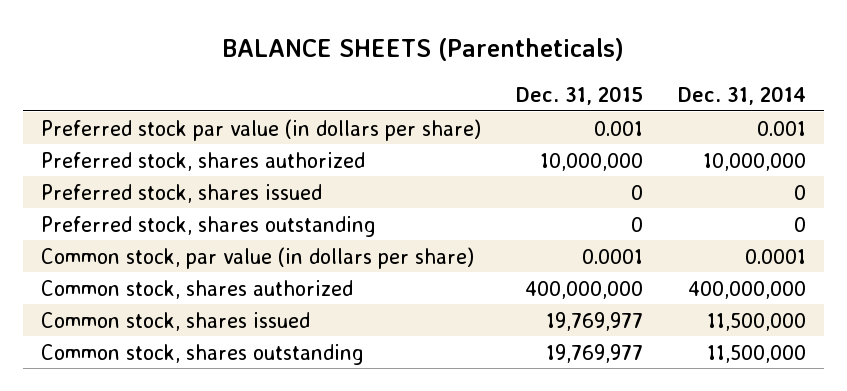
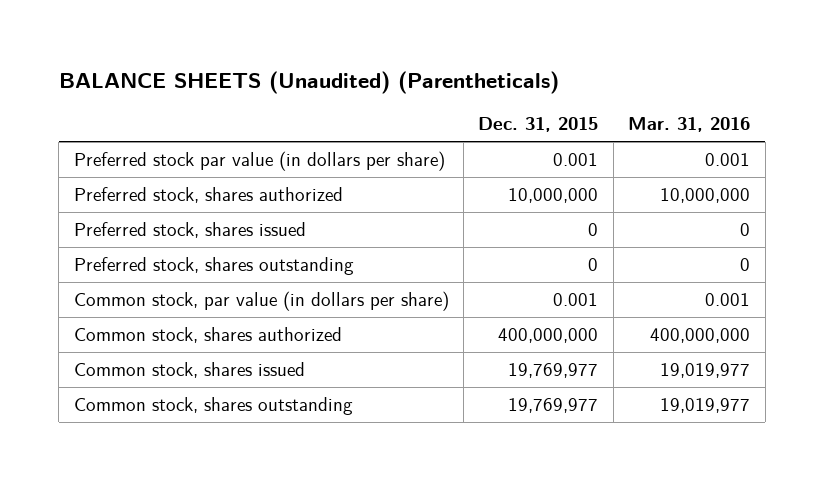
- BALANCE SHEETS (Parentheticals)
+ BALANCE SHEETS (Unaudited) (Parentheticals)
- | Dec. 31, 2015 | Dec. 31, 2014
+ | Dec. 31, 2015 | Mar. 31, 2016
- Common stock, par value (in dollars per share) | 0.0001 | 0.0001
+ Common stock, par value (in dollars per share) | 0.001 | 0.001

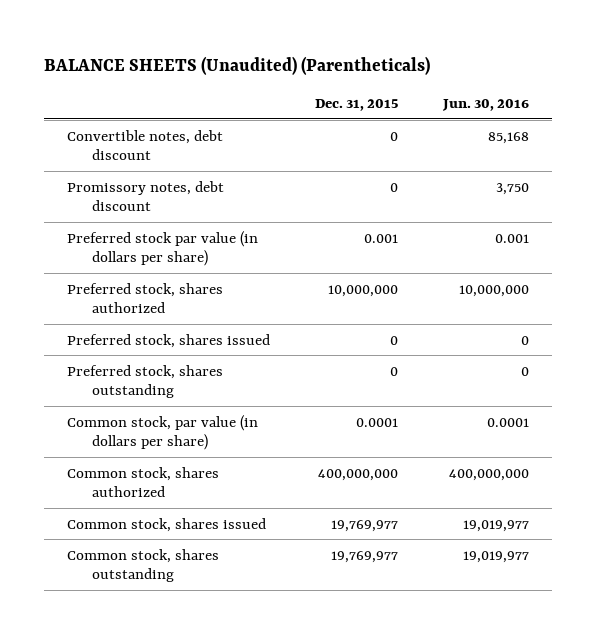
- | Dec. 31, 2015 | Mar. 31, 2016
+ | Dec. 31, 2015 | Jun. 30, 2016
+ Convertible notes, debt discount | 0 | 85,168
+ Promissory notes, debt discount | 0 | 3,750
- Common stock, par value (in dollars per share) | 0.001 | 0.001
+ Common stock, par value (in dollars per share) | 0.0001 | 0.0001

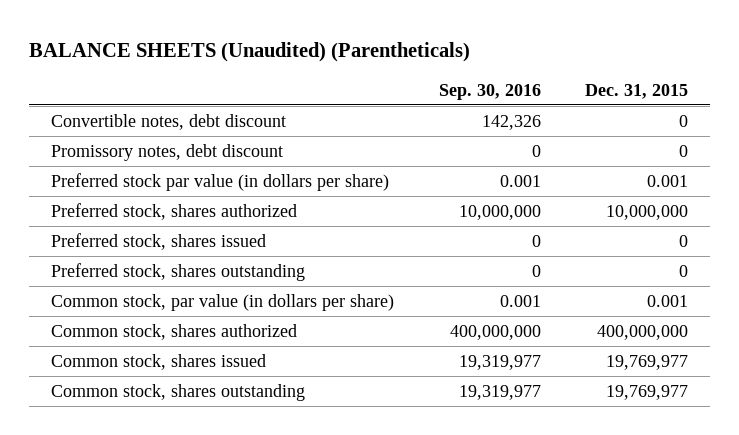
- | Dec. 31, 2015 | Jun. 30, 2016
+ | Sep. 30, 2016 | Dec. 31, 2015
- Common stock, par value (in dollars per share) | 0.0001 | 0.0001
+ Common stock, par value (in dollars per share) | 0.001 | 0.001

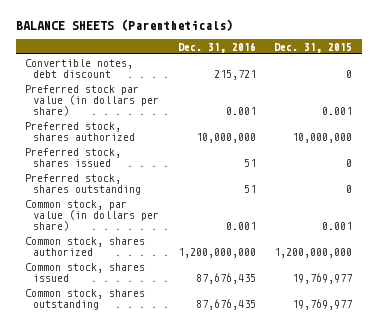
- BALANCE SHEETS (Unaudited) (Parentheticals)
+ BALANCE SHEETS (Parentheticals)
- | Sep. 30, 2016 | Dec. 31, 2015
+ | Dec. 31, 2016 | Dec. 31, 2015
- Promissory notes, debt discount | 0 | 0
- Common stock, shares authorized | 400,000,000 | 400,000,000
+ Common stock, shares authorized | 1,200,000,000 | 1,200,000,000

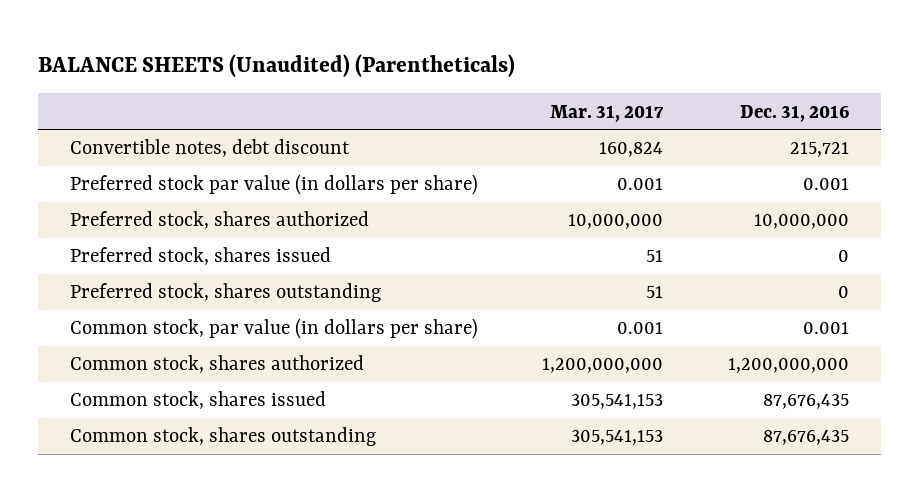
- BALANCE SHEETS (Parentheticals)
+ BALANCE SHEETS (Unaudited) (Parentheticals)
- | Dec. 31, 2016 | Dec. 31, 2015
+ | Mar. 31, 2017 | Dec. 31, 2016
- Preferred stock, shares issued | 51 | 0
- Preferred stock, shares outstanding | 51 | 0
+ Preferred stock, shares issued | 51 | 0
+ Preferred stock, shares outstanding | 51 | 0

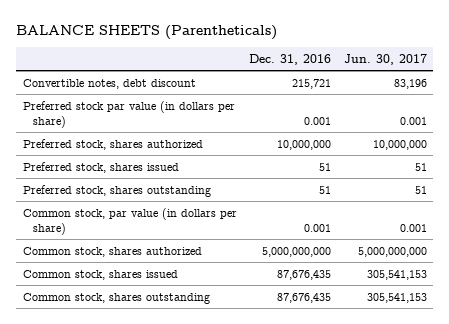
- BALANCE SHEETS (Unaudited) (Parentheticals)
+ BALANCE SHEETS (Parentheticals)
- | Mar. 31, 2017 | Dec. 31, 2016
+ | Dec. 31, 2016 | Jun. 30, 2017
- Preferred stock, shares issued | 51 | 0
- Preferred stock, shares outstanding | 51 | 0
+ Preferred stock, shares issued | 51 | 51
+ Preferred stock, shares outstanding | 51 | 51
- Common stock, shares authorized | 1,200,000,000 | 1,200,000,000
+ Common stock, shares authorized | 5,000,000,000 | 5,000,000,000

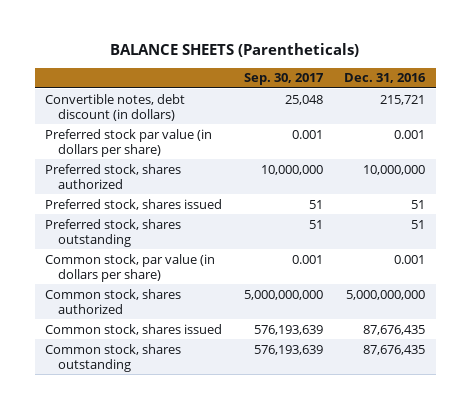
- | Dec. 31, 2016 | Jun. 30, 2017
+ | Sep. 30, 2017 | Dec. 31, 2016
- Convertible notes, debt discount | 215,721 | 83,196
+ Convertible notes, debt discount (in dollars) | 25,048 | 215,721

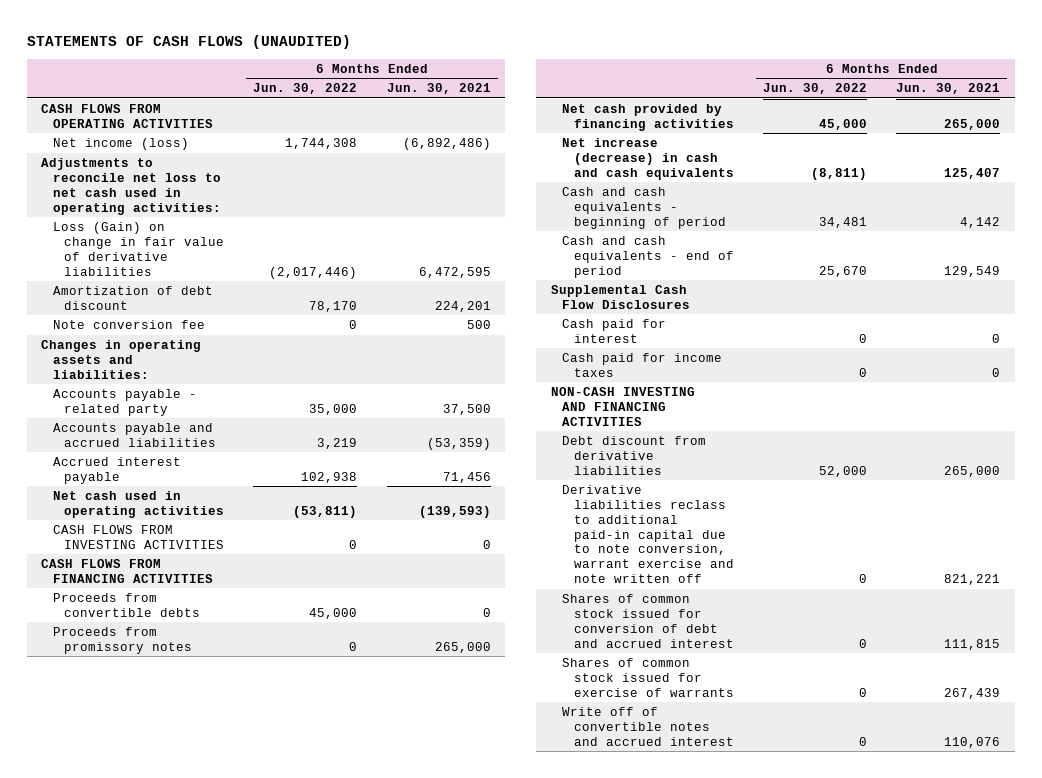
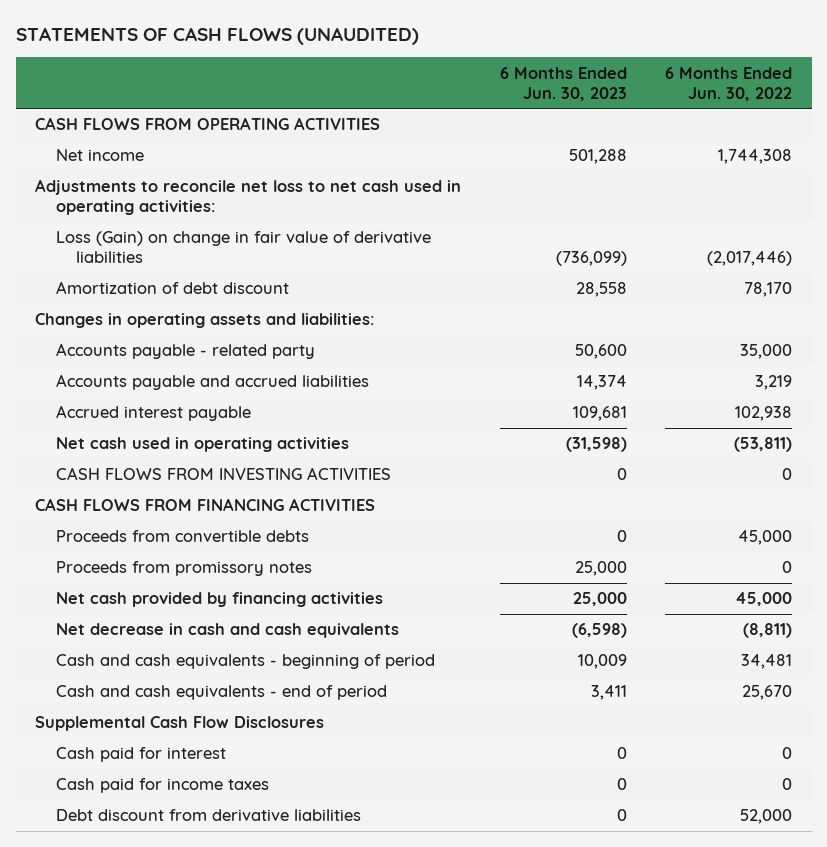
- | 6 Months Ended Jun. 30, 2022 | 6 Months Ended Jun. 30, 2021
+ | 6 Months Ended Jun. 30, 2023 | 6 Months Ended Jun. 30, 2022
- Net income (loss) | 1,744,308 | (6,892,486)
+ Net income | 501,288 | 1,744,308
- Note conversion fee | 0 | 500
- Net increase (decrease) in cash and cash equivalents | (8,811) | 125,407
+ Net decrease in cash and cash equivalents | (6,598) | (8,811)
- NON-CASH INVESTING AND FINANCING ACTIVITIES
- Derivative liabilities reclass to additional paid-in capital due to note conversion, warrant exercise and note written off | 0 | 821,221
- Shares of common stock issued for conversion of debt and accrued interest | 0 | 111,815
- Shares of common stock issued for exercise of warrants | 0 | 267,439
- Write off of convertible notes and accrued interest | 0 | 110,076

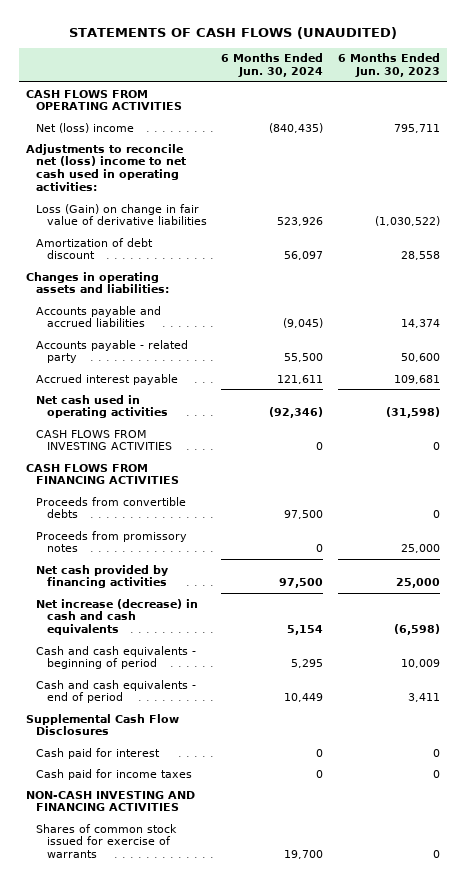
- | 6 Months Ended Jun. 30, 2023 | 6 Months Ended Jun. 30, 2022
+ | 6 Months Ended Jun. 30, 2024 | 6 Months Ended Jun. 30, 2023
- Net income | 501,288 | 1,744,308
- Adjustments to reconcile net loss to net cash used in operating activities:
- Loss (Gain) on change in fair value of derivative liabilities | (736,099) | (2,017,446)
+ Net (loss) income | (840,435) | 795,711
+ Adjustments to reconcile net (loss) income to net cash used in operating activities:
+ Loss (Gain) on change in fair value of derivative liabilities | 523,926 | (1,030,522)
moved down: Accounts payable - related party | 55,500 | 50,600
- Net decrease in cash and cash equivalents | (6,598) | (8,811)
+ Net increase (decrease) in cash and cash equivalents | 5,154 | (6,598)
- Debt discount from derivative liabilities | 0 | 52,000
+ NON-CASH INVESTING AND FINANCING ACTIVITIES
+ Shares of common stock issued for exercise of warrants | 19,700 | 0

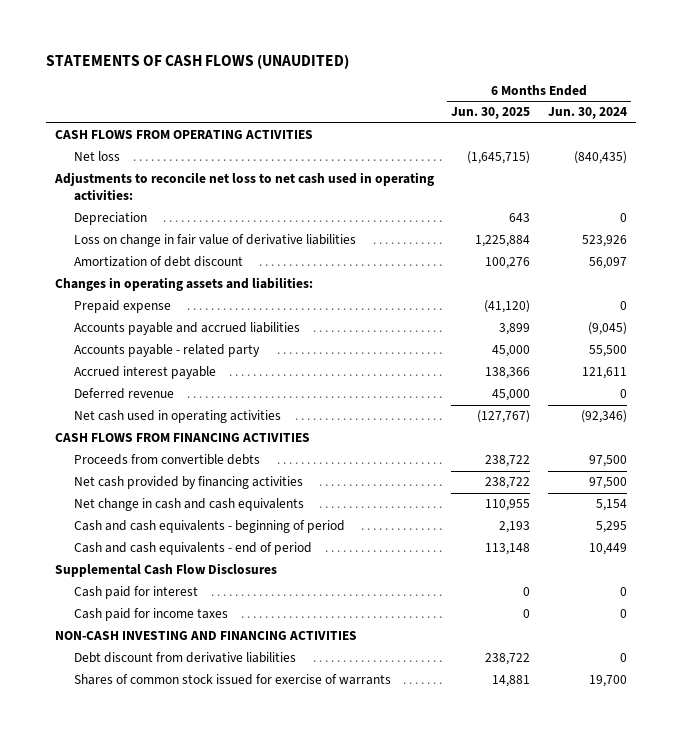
- | 6 Months Ended Jun. 30, 2024 | 6 Months Ended Jun. 30, 2023
+ | 6 Months Ended Jun. 30, 2025 | 6 Months Ended Jun. 30, 2024
- Net (loss) income | (840,435) | 795,711
- Adjustments to reconcile net (loss) income to net cash used in operating activities:
- Loss (Gain) on change in fair value of derivative liabilities | 523,926 | (1,030,522)
+ Net loss | (1,645,715) | (840,435)
+ Adjustments to reconcile net loss to net cash used in operating activities:
+ Depreciation | 643 | 0
+ Loss on change in fair value of derivative liabilities | 1,225,884 | 523,926
+ Prepaid expense | (41,120) | 0
+ Deferred revenue | 45,000 | 0
- CASH FLOWS FROM INVESTING ACTIVITIES | 0 | 0
- Proceeds from promissory notes | 0 | 25,000
- Net increase (decrease) in cash and cash equivalents | 5,154 | (6,598)
+ Net change in cash and cash equivalents | 110,955 | 5,154
+ Debt discount from derivative liabilities | 238,722 | 0

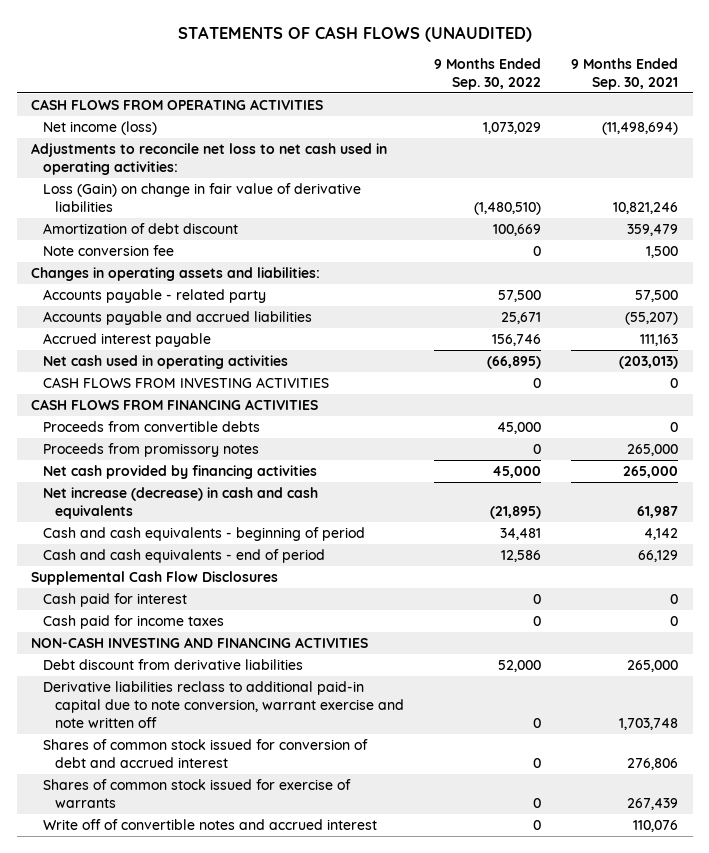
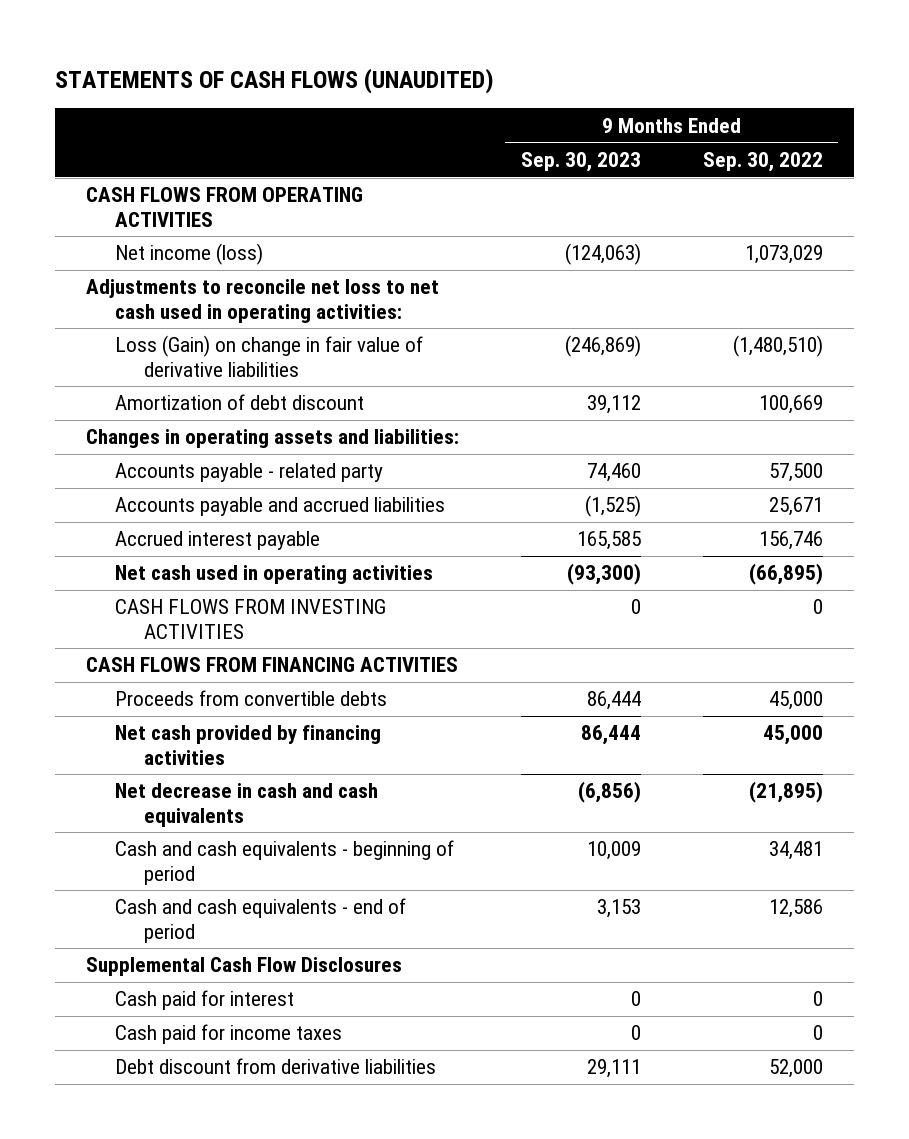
- | 9 Months Ended Sep. 30, 2022 | 9 Months Ended Sep. 30, 2021
+ | 9 Months Ended Sep. 30, 2023 | 9 Months Ended Sep. 30, 2022
- Note conversion fee | 0 | 1,500
- Proceeds from promissory notes | 0 | 265,000
- Net increase (decrease) in cash and cash equivalents | (21,895) | 61,987
+ Net decrease in cash and cash equivalents | (6,856) | (21,895)
- NON-CASH INVESTING AND FINANCING ACTIVITIES
- Derivative liabilities reclass to additional paid-in capital due to note conversion, warrant exercise and note written off | 0 | 1,703,748
- Shares of common stock issued for conversion of debt and accrued interest | 0 | 276,806
- Shares of common stock issued for exercise of warrants | 0 | 267,439
- Write off of convertible notes and accrued interest | 0 | 110,076

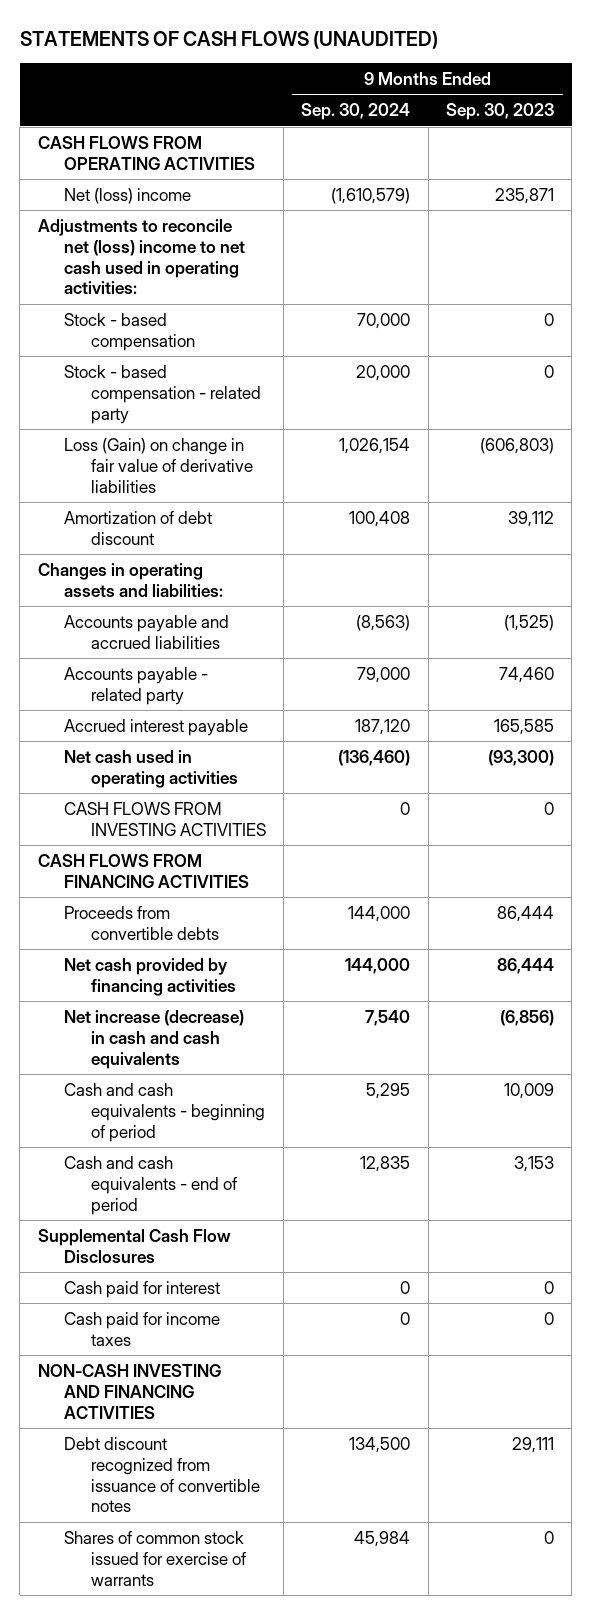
- | 9 Months Ended Sep. 30, 2023 | 9 Months Ended Sep. 30, 2022
+ | 9 Months Ended Sep. 30, 2024 | 9 Months Ended Sep. 30, 2023
- Net income (loss) | (124,063) | 1,073,029
- Adjustments to reconcile net loss to net cash used in operating activities:
- Loss (Gain) on change in fair value of derivative liabilities | (246,869) | (1,480,510)
+ Net (loss) income | (1,610,579) | 235,871
+ Adjustments to reconcile net (loss) income to net cash used in operating activities:
+ Stock - based compensation | 70,000 | 0
+ Stock - based compensation - related party | 20,000 | 0
+ Loss (Gain) on change in fair value of derivative liabilities | 1,026,154 | (606,803)
moved down: Accounts payable - related party | 79,000 | 74,460
- Net decrease in cash and cash equivalents | (6,856) | (21,895)
+ Net increase (decrease) in cash and cash equivalents | 7,540 | (6,856)
- Debt discount from derivative liabilities | 29,111 | 52,000
+ NON-CASH INVESTING AND FINANCING ACTIVITIES
+ Debt discount recognized from issuance of convertible notes | 134,500 | 29,111
+ Shares of common stock issued for exercise of warrants | 45,984 | 0

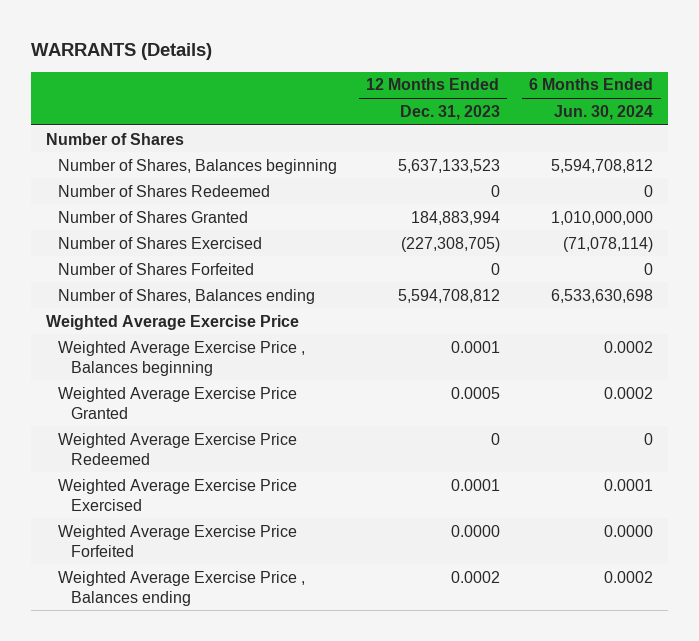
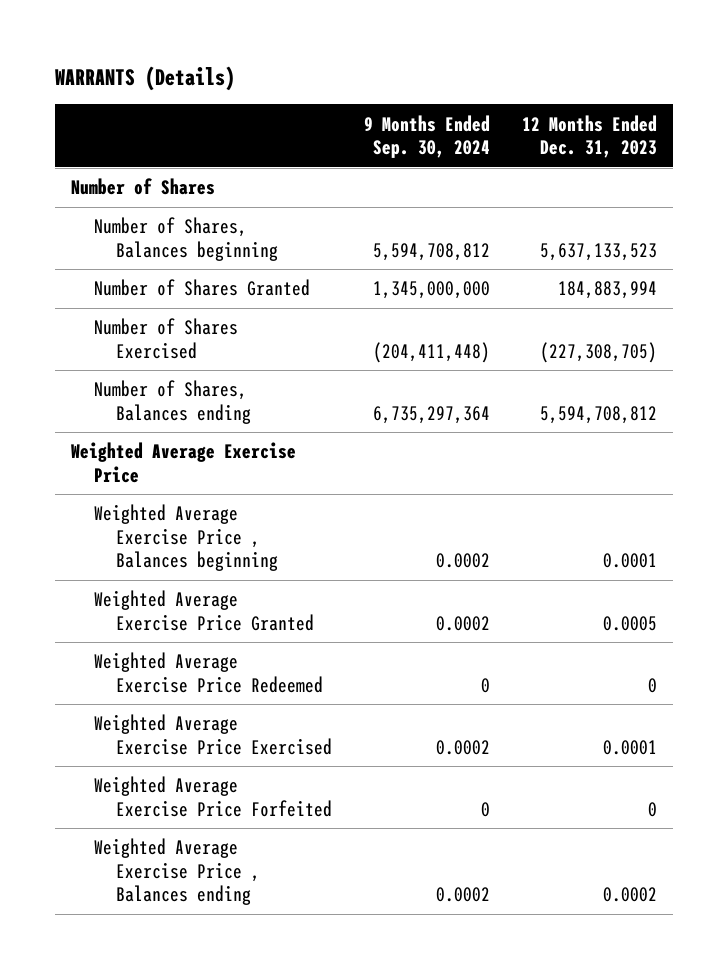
- | 12 Months Ended Dec. 31, 2023 | 6 Months Ended Jun. 30, 2024
+ | 9 Months Ended Sep. 30, 2024 | 12 Months Ended Dec. 31, 2023
- Number of Shares Redeemed | 0 | 0
- Number of Shares Forfeited | 0 | 0
- Weighted Average Exercise Price Forfeited | 0.0000 | 0.0000
+ Weighted Average Exercise Price Forfeited | 0 | 0

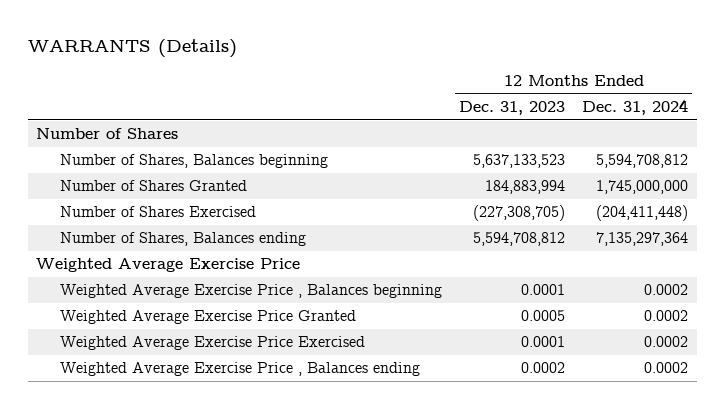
- | 9 Months Ended Sep. 30, 2024 | 12 Months Ended Dec. 31, 2023
+ | 12 Months Ended Dec. 31, 2023 | 12 Months Ended Dec. 31, 2024
- Weighted Average Exercise Price Redeemed | 0 | 0
- Weighted Average Exercise Price Forfeited | 0 | 0

